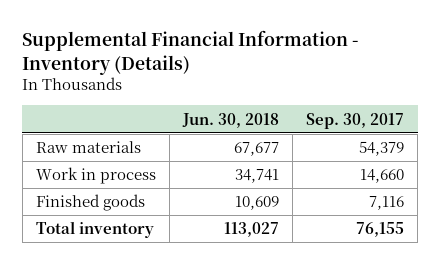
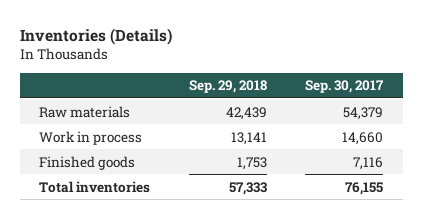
- Supplemental Financial Information - Inventory (Details)
+ Inventories (Details)
- | Jun. 30, 2018 | Sep. 30, 2017
+ | Sep. 29, 2018 | Sep. 30, 2017
- Total inventory | 113,027 | 76,155
+ Total inventories | 57,333 | 76,155

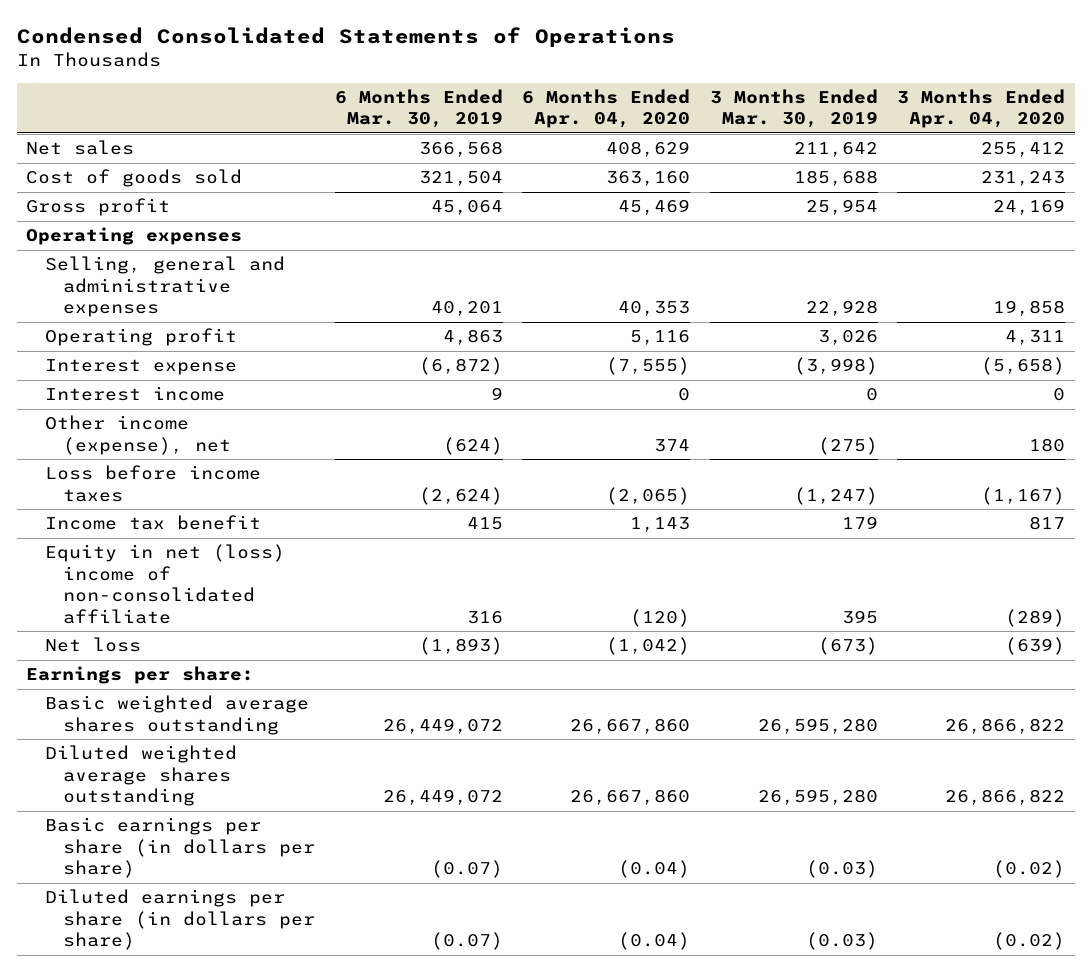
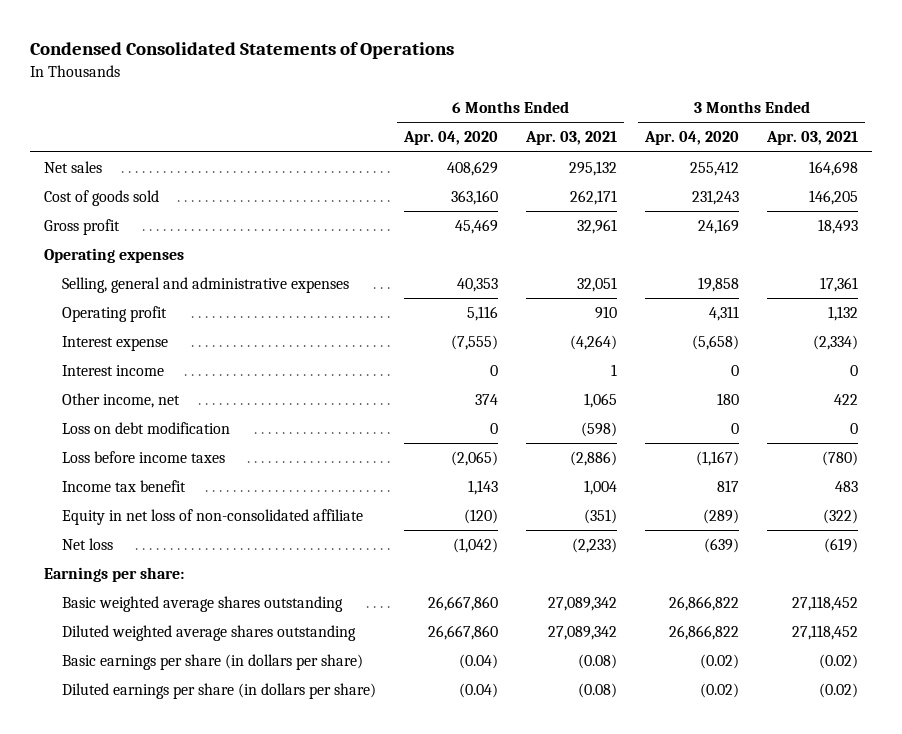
- | 6 Months Ended Mar. 30, 2019 | 6 Months Ended Apr. 04, 2020 | 3 Months Ended Mar. 30, 2019 | 3 Months Ended Apr. 04, 2020
+ | 6 Months Ended Apr. 04, 2020 | 6 Months Ended Apr. 03, 2021 | 3 Months Ended Apr. 04, 2020 | 3 Months Ended Apr. 03, 2021
- Other income (expense), net | (624) | 374 | (275) | 180
+ Other income, net | 374 | 1,065 | 180 | 422
+ Loss on debt modification | 0 | (598) | 0 | 0
- Equity in net (loss) income of non-consolidated affiliate | 316 | (120) | 395 | (289)
+ Equity in net loss of non-consolidated affiliate | (120) | (351) | (289) | (322)

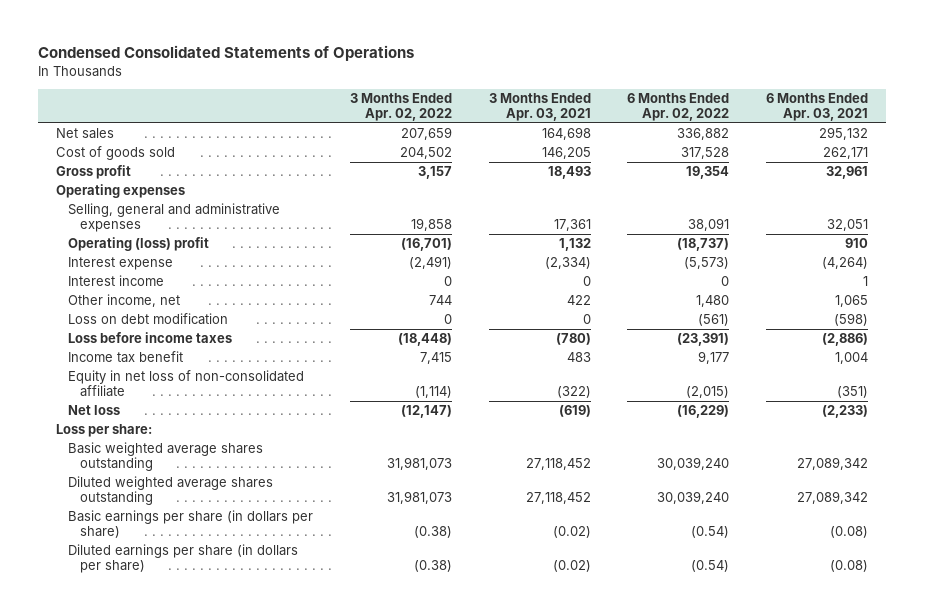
- | 6 Months Ended Apr. 04, 2020 | 6 Months Ended Apr. 03, 2021 | 3 Months Ended Apr. 04, 2020 | 3 Months Ended Apr. 03, 2021
+ | 3 Months Ended Apr. 02, 2022 | 3 Months Ended Apr. 03, 2021 | 6 Months Ended Apr. 02, 2022 | 6 Months Ended Apr. 03, 2021
- Operating profit | 5,116 | 910 | 4,311 | 1,132
+ Operating (loss) profit | (16,701) | 1,132 | (18,737) | 910
- Earnings per share:
+ Loss per share:

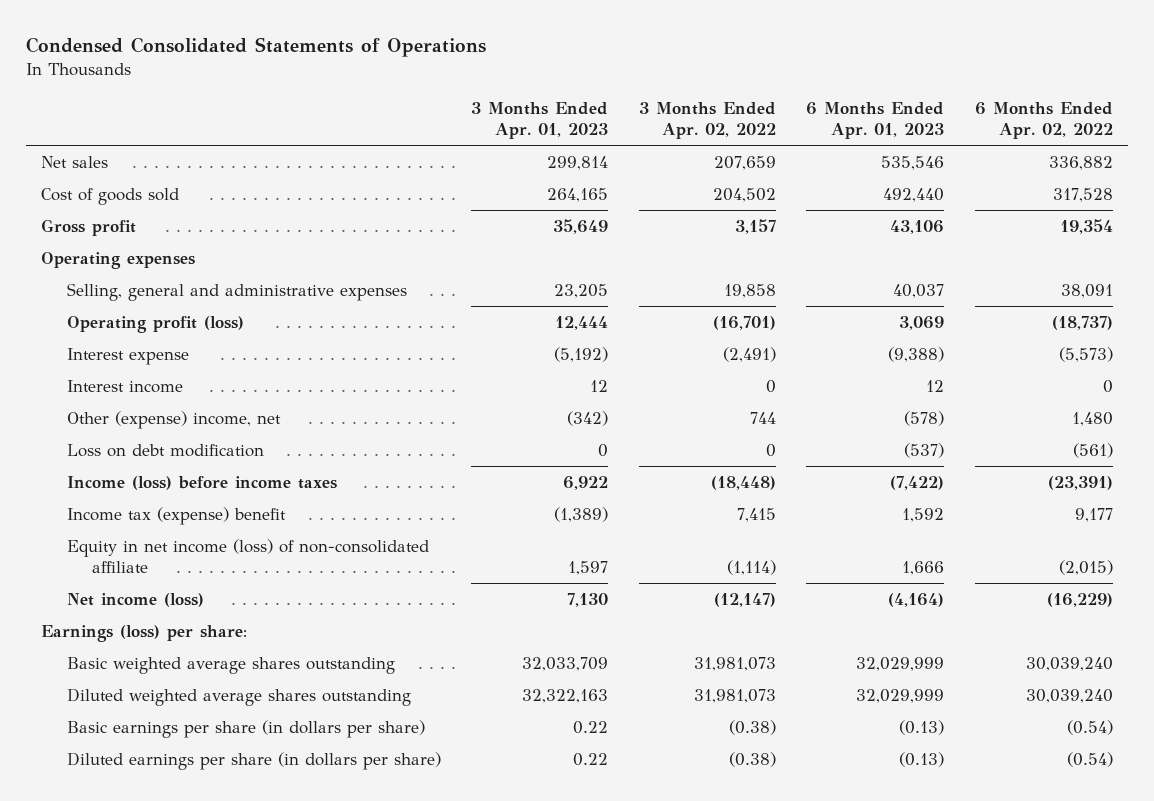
- | 3 Months Ended Apr. 02, 2022 | 3 Months Ended Apr. 03, 2021 | 6 Months Ended Apr. 02, 2022 | 6 Months Ended Apr. 03, 2021
+ | 3 Months Ended Apr. 01, 2023 | 3 Months Ended Apr. 02, 2022 | 6 Months Ended Apr. 01, 2023 | 6 Months Ended Apr. 02, 2022
- Operating (loss) profit | (16,701) | 1,132 | (18,737) | 910
+ Operating profit (loss) | 12,444 | (16,701) | 3,069 | (18,737)
- Other income, net | 744 | 422 | 1,480 | 1,065
+ Other (expense) income, net | (342) | 744 | (578) | 1,480
- Loss before income taxes | (18,448) | (780) | (23,391) | (2,886)
- Income tax benefit | 7,415 | 483 | 9,177 | 1,004
- Equity in net loss of non-consolidated affiliate | (1,114) | (322) | (2,015) | (351)
- Net loss | (12,147) | (619) | (16,229) | (2,233)
- Loss per share:
+ Income (loss) before income taxes | 6,922 | (18,448) | (7,422) | (23,391)
+ Income tax (expense) benefit | (1,389) | 7,415 | 1,592 | 9,177
+ Equity in net income (loss) of non-consolidated affiliate | 1,597 | (1,114) | 1,666 | (2,015)
+ Net income (loss) | 7,130 | (12,147) | (4,164) | (16,229)
+ Earnings (loss) per share:

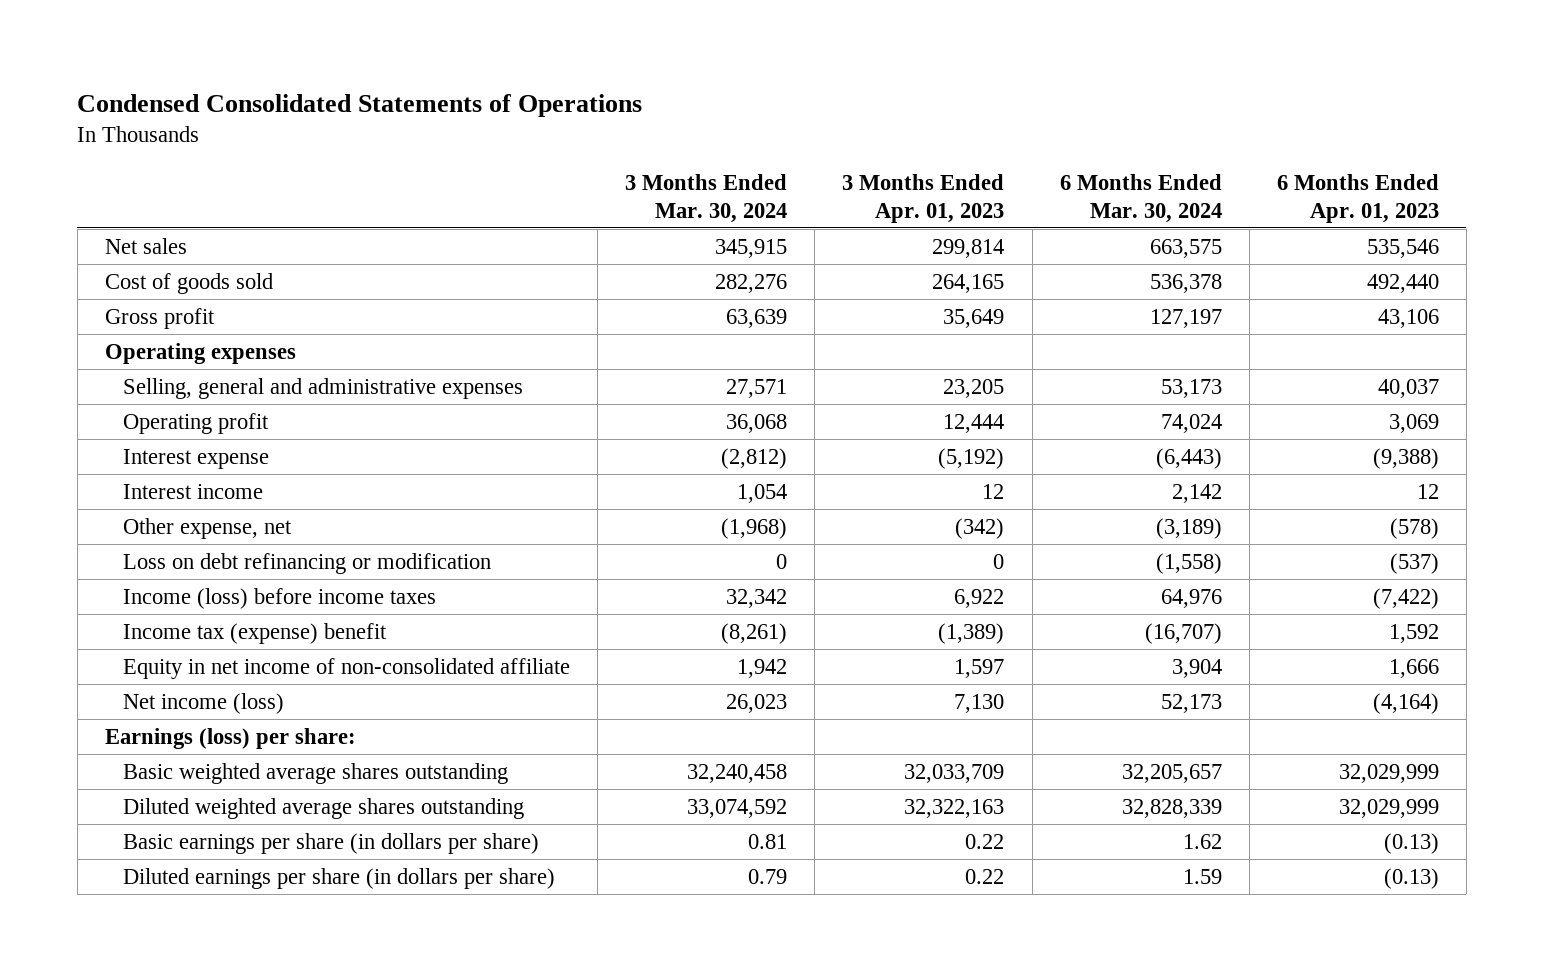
- | 3 Months Ended Apr. 01, 2023 | 3 Months Ended Apr. 02, 2022 | 6 Months Ended Apr. 01, 2023 | 6 Months Ended Apr. 02, 2022
+ | 3 Months Ended Mar. 30, 2024 | 3 Months Ended Apr. 01, 2023 | 6 Months Ended Mar. 30, 2024 | 6 Months Ended Apr. 01, 2023
- Operating profit (loss) | 12,444 | (16,701) | 3,069 | (18,737)
+ Operating profit | 36,068 | 12,444 | 74,024 | 3,069
- Other (expense) income, net | (342) | 744 | (578) | 1,480
- Loss on debt modification | 0 | 0 | (537) | (561)
+ Other expense, net | (1,968) | (342) | (3,189) | (578)
+ Loss on debt refinancing or modification | 0 | 0 | (1,558) | (537)
- Equity in net income (loss) of non-consolidated affiliate | 1,597 | (1,114) | 1,666 | (2,015)
+ Equity in net income of non-consolidated affiliate | 1,942 | 1,597 | 3,904 | 1,666

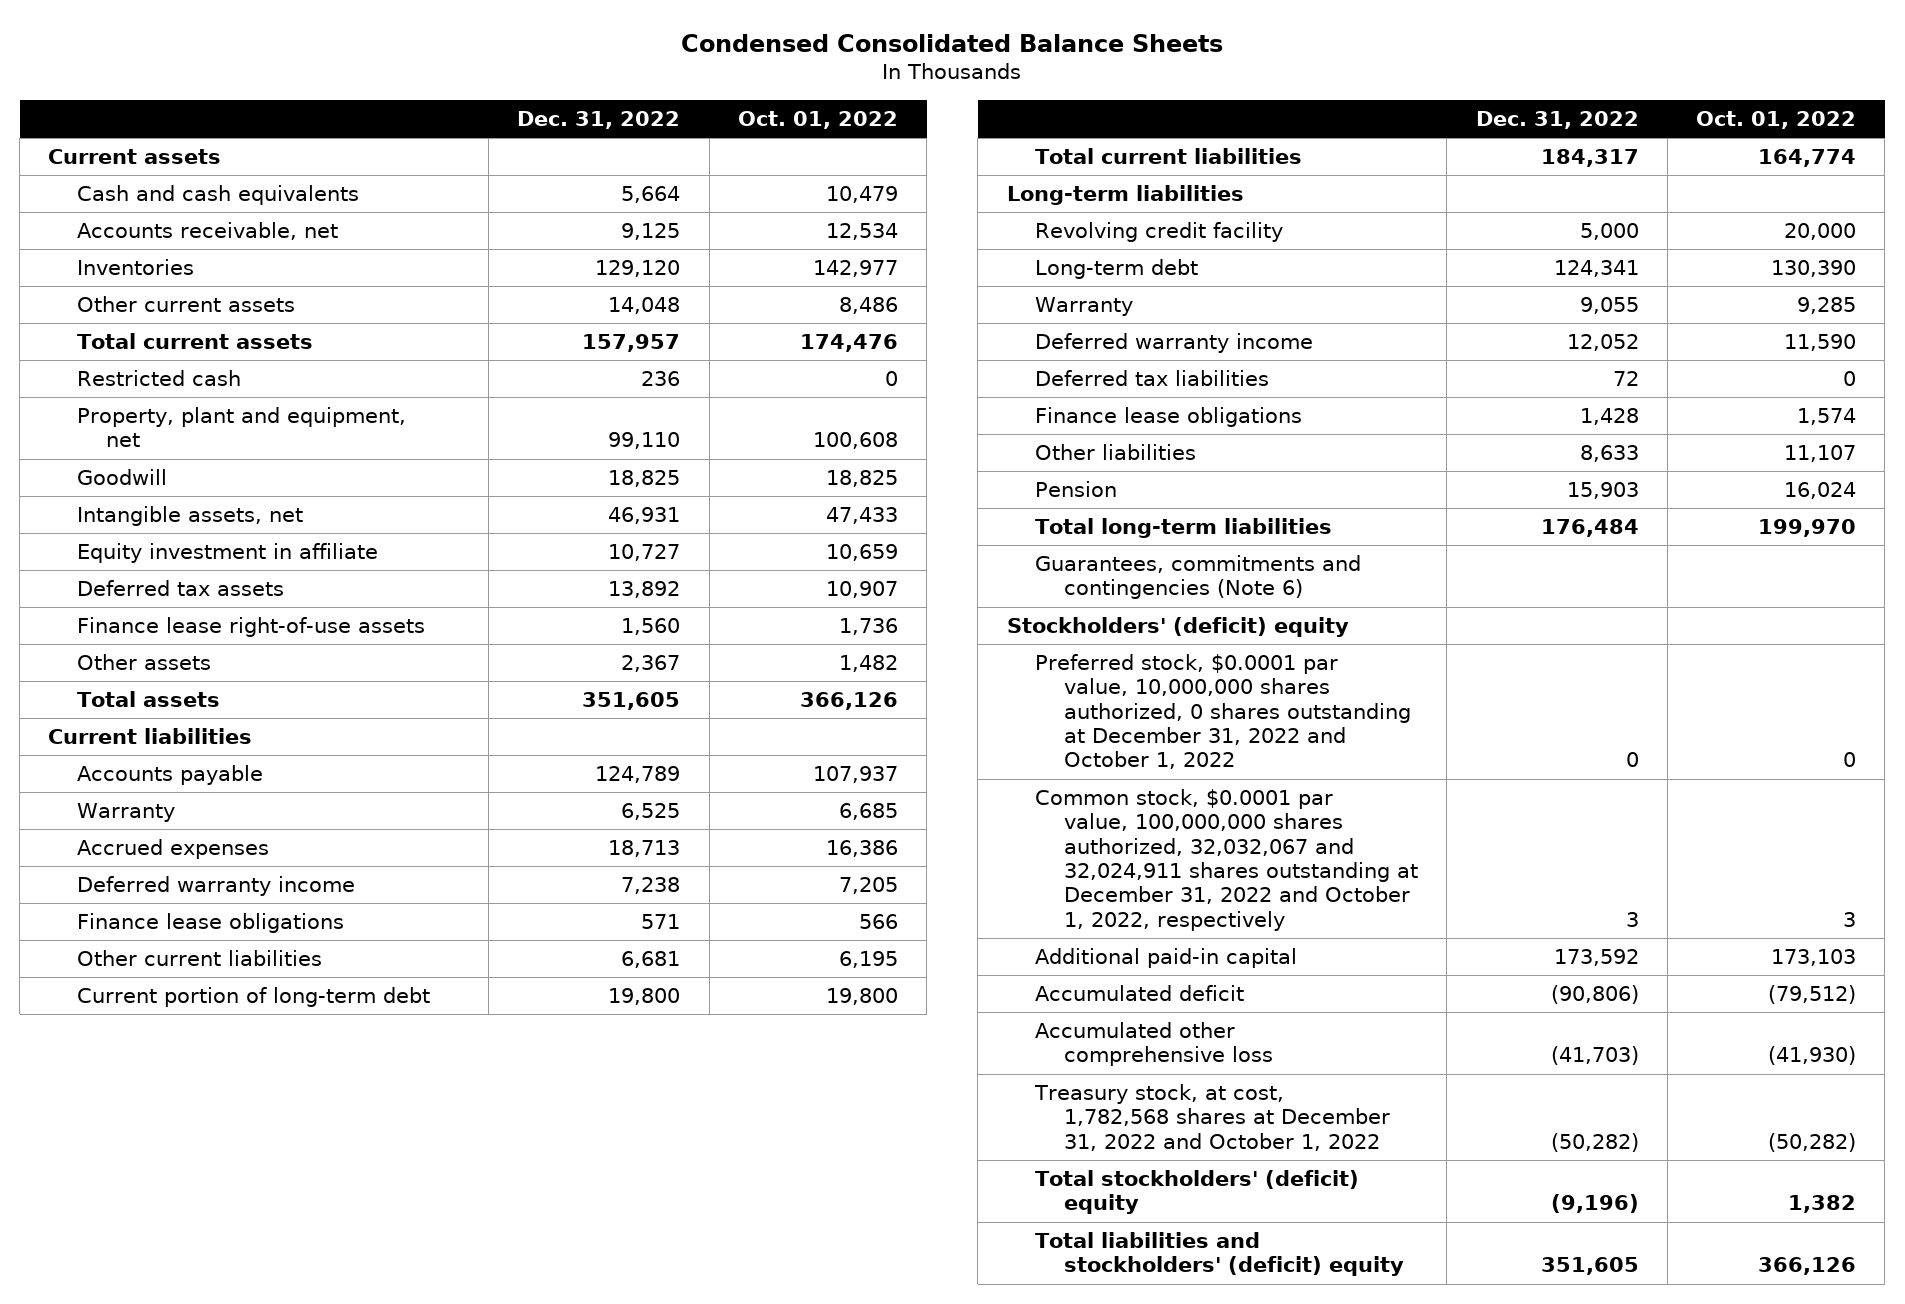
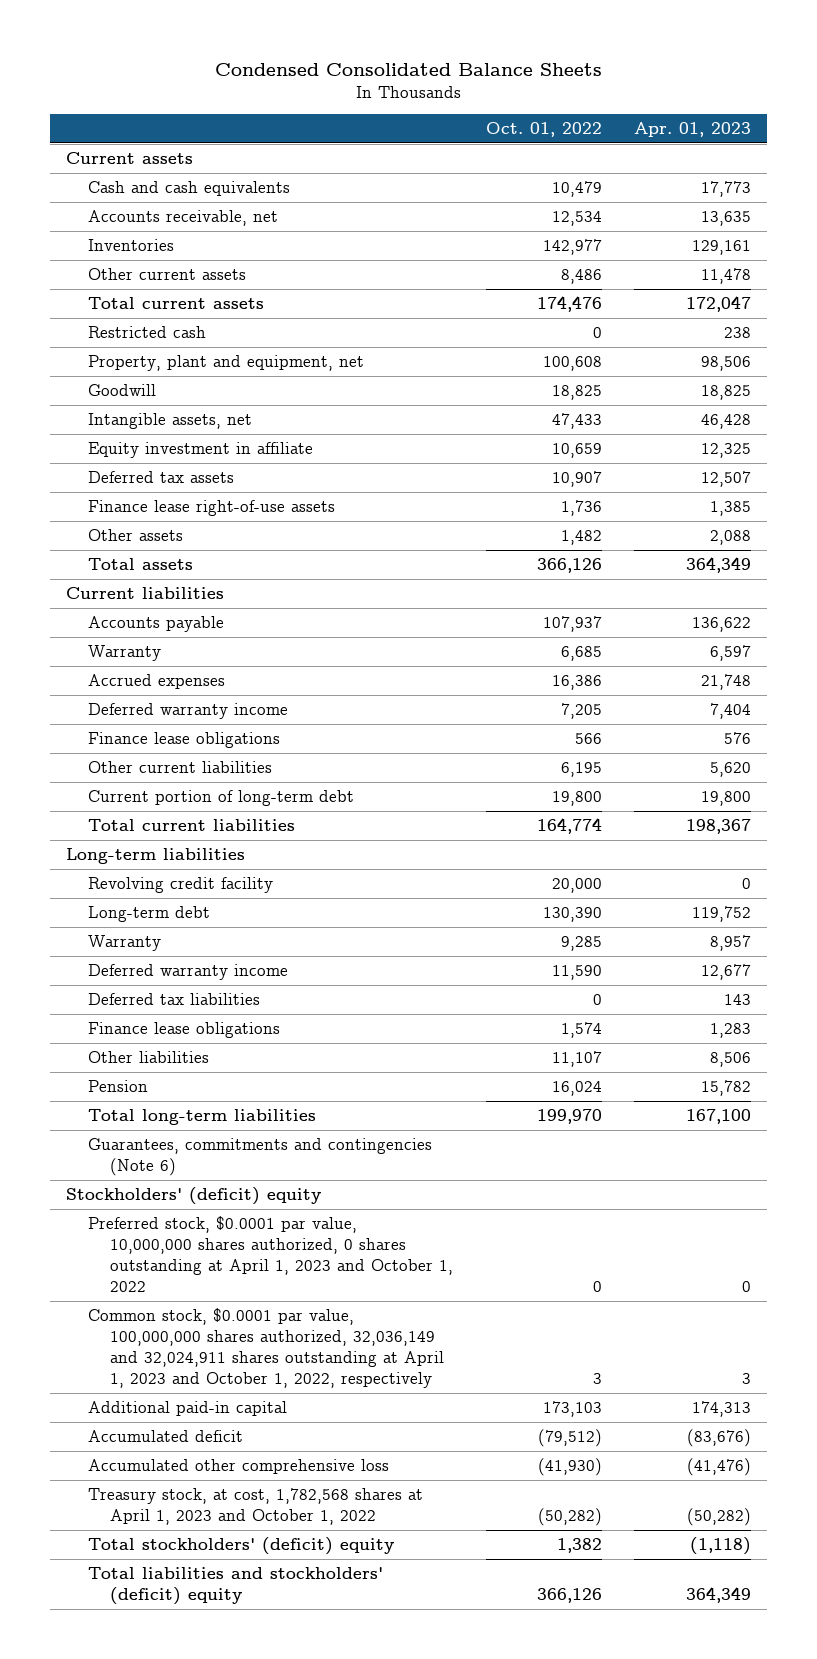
- | Dec. 31, 2022 | Oct. 01, 2022
+ | Oct. 01, 2022 | Apr. 01, 2023
- Preferred stock, $0.0001 par value, 10,000,000 shares authorized, 0 shares outstanding at December 31, 2022 and October 1, 2022 | 0 | 0
- Common stock, $0.0001 par value, 100,000,000 shares authorized, 32,032,067 and 32,024,911 shares outstanding at December 31, 2022 and October 1, 2022, respectively | 3 | 3
+ Preferred stock, $0.0001 par value, 10,000,000 shares authorized, 0 shares outstanding at April 1, 2023 and October 1, 2022 | 0 | 0
+ Common stock, $0.0001 par value, 100,000,000 shares authorized, 32,036,149 and 32,024,911 shares outstanding at April 1, 2023 and October 1, 2022, respectively | 3 | 3
- Treasury stock, at cost, 1,782,568 shares at December 31, 2022 and October 1, 2022 | (50,282) | (50,282)
+ Treasury stock, at cost, 1,782,568 shares at April 1, 2023 and October 1, 2022 | (50,282) | (50,282)

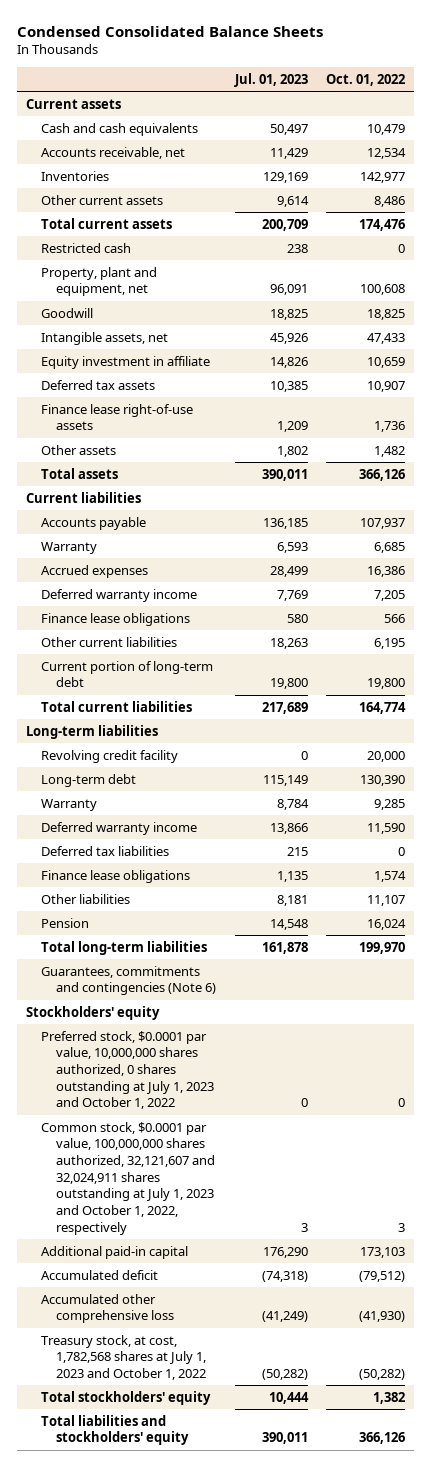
- | Oct. 01, 2022 | Apr. 01, 2023
+ | Jul. 01, 2023 | Oct. 01, 2022
- Stockholders' (deficit) equity
- Preferred stock, $0.0001 par value, 10,000,000 shares authorized, 0 shares outstanding at April 1, 2023 and October 1, 2022 | 0 | 0
- Common stock, $0.0001 par value, 100,000,000 shares authorized, 32,036,149 and 32,024,911 shares outstanding at April 1, 2023 and October 1, 2022, respectively | 3 | 3
+ Stockholders' equity
+ Preferred stock, $0.0001 par value, 10,000,000 shares authorized, 0 shares outstanding at July 1, 2023 and October 1, 2022 | 0 | 0
+ Common stock, $0.0001 par value, 100,000,000 shares authorized, 32,121,607 and 32,024,911 shares outstanding at July 1, 2023 and October 1, 2022, respectively | 3 | 3
- Treasury stock, at cost, 1,782,568 shares at April 1, 2023 and October 1, 2022 | (50,282) | (50,282)
- Total stockholders' (deficit) equity | 1,382 | (1,118)
- Total liabilities and stockholders' (deficit) equity | 366,126 | 364,349
+ Treasury stock, at cost, 1,782,568 shares at July 1, 2023 and October 1, 2022 | (50,282) | (50,282)
+ Total stockholders' equity | 10,444 | 1,382
+ Total liabilities and stockholders' equity | 390,011 | 366,126

